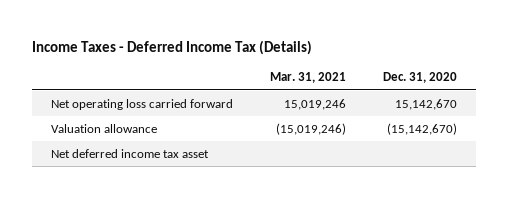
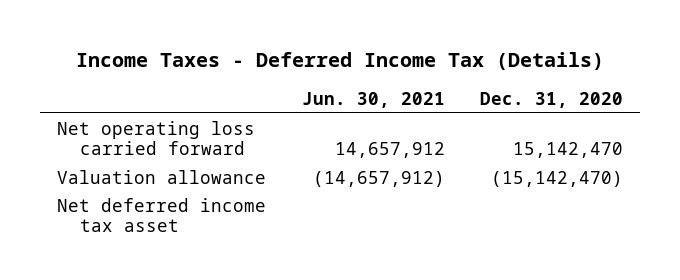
- | Mar. 31, 2021 | Dec. 31, 2020
+ | Jun. 30, 2021 | Dec. 31, 2020
- Net operating loss carried forward | 15,019,246 | 15,142,670
- Valuation allowance | (15,019,246) | (15,142,670)
+ Net operating loss carried forward | 14,657,912 | 15,142,470
+ Valuation allowance | (14,657,912) | (15,142,470)

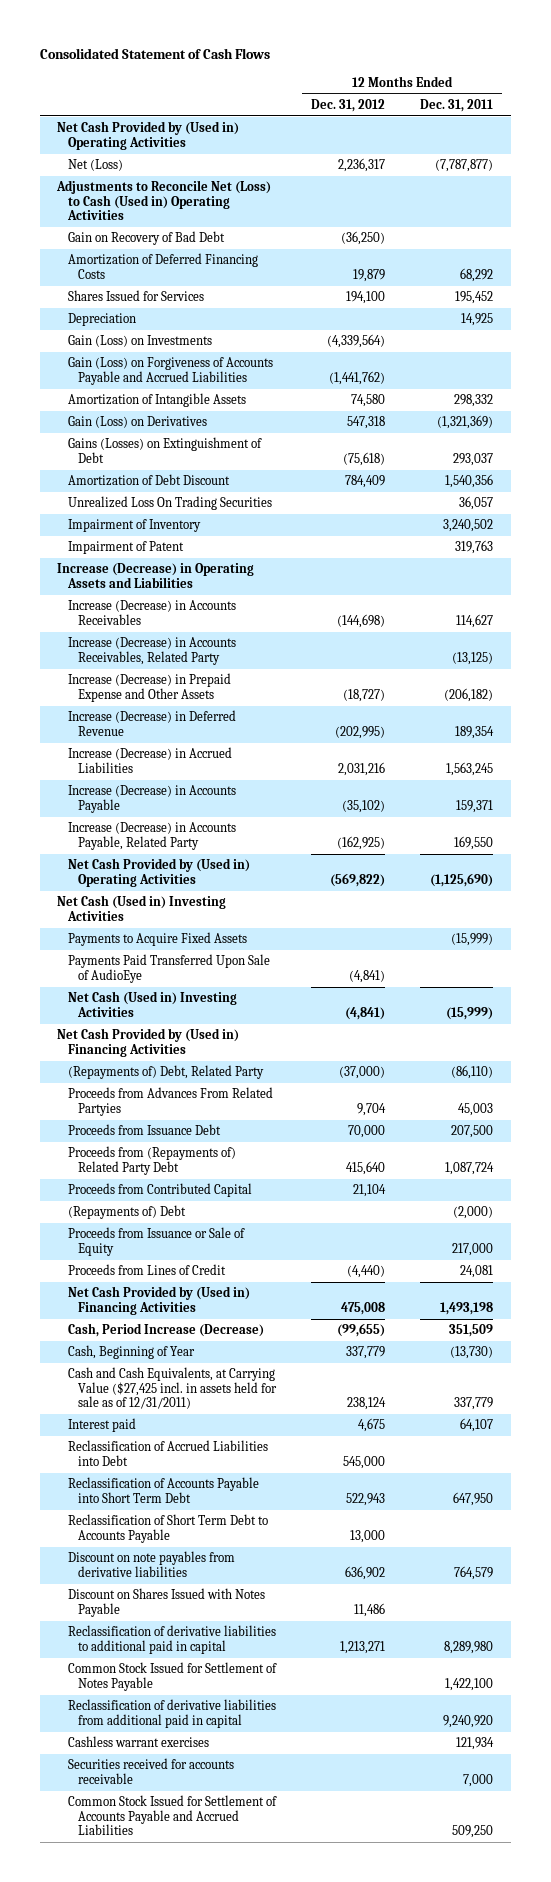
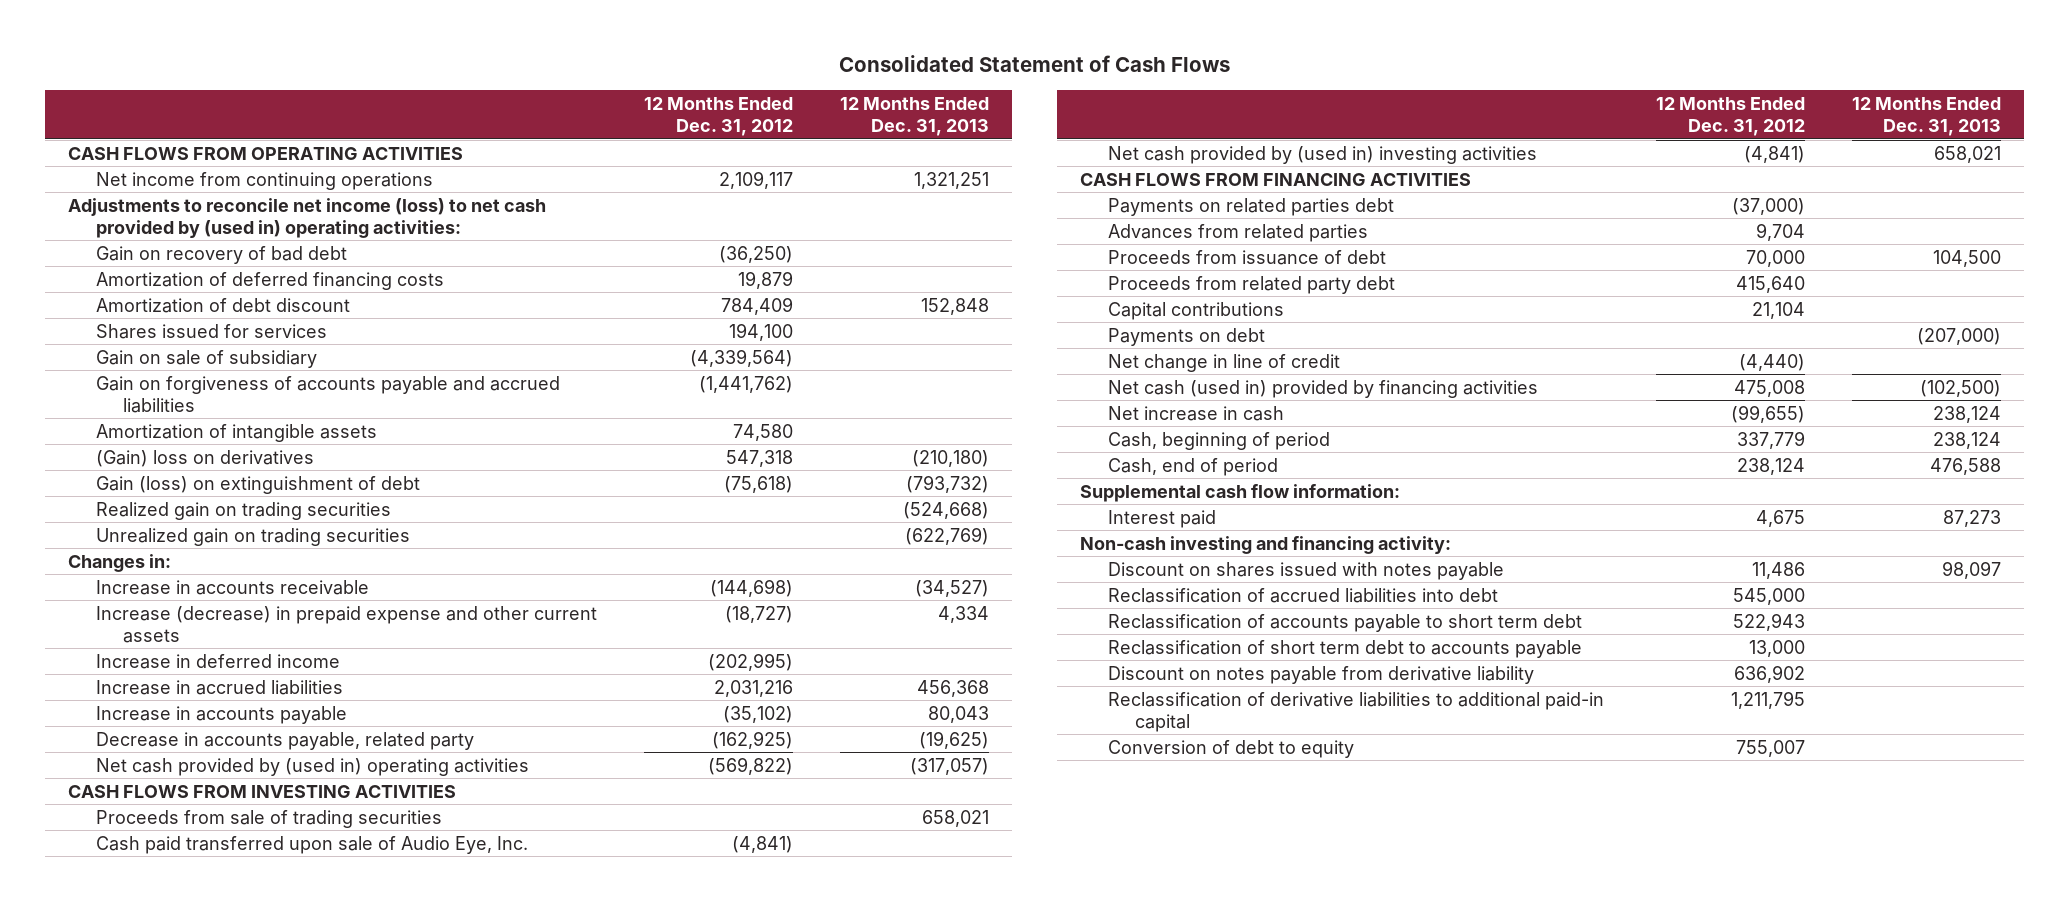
- | 12 Months Ended Dec. 31, 2012 | 12 Months Ended Dec. 31, 2011
+ | 12 Months Ended Dec. 31, 2012 | 12 Months Ended Dec. 31, 2013
- Net Cash Provided by (Used in) Operating Activities
- Net (Loss) | 2,236,317 | (7,787,877)
- Adjustments to Reconcile Net (Loss) to Cash (Used in) Operating Activities
- Gain on Recovery of Bad Debt | (36,250) |
- Amortization of Deferred Financing Costs | 19,879 | 68,292
- Shares Issued for Services | 194,100 | 195,452
- Depreciation | | 14,925
- Gain (Loss) on Investments | (4,339,564) |
- Gain (Loss) on Forgiveness of Accounts Payable and Accrued Liabilities | (1,441,762) |
- Amortization of Intangible Assets | 74,580 | 298,332
- Gain (Loss) on Derivatives | 547,318 | (1,321,369)
- Gains (Losses) on Extinguishment of Debt | (75,618) | 293,037
- Amortization of Debt Discount | 784,409 | 1,540,356
- Unrealized Loss On Trading Securities | | 36,057
- Impairment of Inventory | | 3,240,502
- Impairment of Patent | | 319,763
- Increase (Decrease) in Operating Assets and Liabilities
- Increase (Decrease) in Accounts Receivables | (144,698) | 114,627
- Increase (Decrease) in Accounts Receivables, Related Party | | (13,125)
- Increase (Decrease) in Prepaid Expense and Other Assets | (18,727) | (206,182)
- Increase (Decrease) in Deferred Revenue | (202,995) | 189,354
- Increase (Decrease) in Accrued Liabilities | 2,031,216 | 1,563,245
- Increase (Decrease) in Accounts Payable | (35,102) | 159,371
- Increase (Decrease) in Accounts Payable, Related Party | (162,925) | 169,550
- Net Cash Provided by (Used in) Operating Activities | (569,822) | (1,125,690)
- Net Cash (Used in) Investing Activities
- Payments to Acquire Fixed Assets | | (15,999)
- Payments Paid Transferred Upon Sale of AudioEye | (4,841) |
- Net Cash (Used in) Investing Activities | (4,841) | (15,999)
- Net Cash Provided by (Used in) Financing Activities
- (Repayments of) Debt, Related Party | (37,000) | (86,110)
- Proceeds from Advances From Related Partyies | 9,704 | 45,003
- Proceeds from Issuance Debt | 70,000 | 207,500
- Proceeds from (Repayments of) Related Party Debt | 415,640 | 1,087,724
- Proceeds from Contributed Capital | 21,104 |
- (Repayments of) Debt | | (2,000)
- Proceeds from Issuance or Sale of Equity | | 217,000
- Proceeds from Lines of Credit | (4,440) | 24,081
- Net Cash Provided by (Used in) Financing Activities | 475,008 | 1,493,198
- Cash, Period Increase (Decrease) | (99,655) | 351,509
- Cash, Beginning of Year | 337,779 | (13,730)
- Cash and Cash Equivalents, at Carrying Value ($27,425 incl. in assets held for sale as of 12/31/2011) | 238,124 | 337,779
+ CASH FLOWS FROM OPERATING ACTIVITIES
+ Net income from continuing operations | 2,109,117 | 1,321,251
+ Adjustments to reconcile net income (loss) to net cash provided by (used in) operating activities:
+ Gain on recovery of bad debt | (36,250) |
+ Amortization of deferred financing costs | 19,879 |
+ Amortization of debt discount | 784,409 | 152,848
+ Shares issued for services | 194,100 |
+ Gain on sale of subsidiary | (4,339,564) |
+ Gain on forgiveness of accounts payable and accrued liabilities | (1,441,762) |
+ Amortization of intangible assets | 74,580 |
+ (Gain) loss on derivatives | 547,318 | (210,180)
+ Gain (loss) on extinguishment of debt | (75,618) | (793,732)
+ Realized gain on trading securities | | (524,668)
+ Unrealized gain on trading securities | | (622,769)
+ Changes in:
+ Increase in accounts receivable | (144,698) | (34,527)
+ Increase (decrease) in prepaid expense and other current assets | (18,727) | 4,334
+ Increase in deferred income | (202,995) |
+ Increase in accrued liabilities | 2,031,216 | 456,368
+ Increase in accounts payable | (35,102) | 80,043
+ Decrease in accounts payable, related party | (162,925) | (19,625)
+ Net cash provided by (used in) operating activities | (569,822) | (317,057)
+ CASH FLOWS FROM INVESTING ACTIVITIES
+ Proceeds from sale of trading securities | | 658,021
+ Cash paid transferred upon sale of Audio Eye, Inc. | (4,841) |
+ Net cash provided by (used in) investing activities | (4,841) | 658,021
+ CASH FLOWS FROM FINANCING ACTIVITIES
+ Payments on related parties debt | (37,000) |
+ Advances from related parties | 9,704 |
+ Proceeds from issuance of debt | 70,000 | 104,500
+ Proceeds from related party debt | 415,640 |
+ Capital contributions | 21,104 |
+ Payments on debt | | (207,000)
+ Net change in line of credit | (4,440) |
+ Net cash (used in) provided by financing activities | 475,008 | (102,500)
+ Net increase in cash | (99,655) | 238,124
+ Cash, beginning of period | 337,779 | 238,124
+ Cash, end of period | 238,124 | 476,588
+ Supplemental cash flow information:
- Reclassification of Accrued Liabilities into Debt | 545,000 |
- Reclassification of Accounts Payable into Short Term Debt | 522,943 | 647,950
- Reclassification of Short Term Debt to Accounts Payable | 13,000 |
- Discount on note payables from derivative liabilities | 636,902 | 764,579
- Discount on Shares Issued with Notes Payable | 11,486 |
- Reclassification of derivative liabilities to additional paid in capital | 1,213,271 | 8,289,980
- Common Stock Issued for Settlement of Notes Payable | | 1,422,100
- Reclassification of derivative liabilities from additional paid in capital | | 9,240,920
- Cashless warrant exercises | | 121,934
- Securities received for accounts receivable | | 7,000
- Common Stock Issued for Settlement of Accounts Payable and Accrued Liabilities | | 509,250
+ Non-cash investing and financing activity:
+ Discount on shares issued with notes payable | 11,486 | 98,097
+ Reclassification of accrued liabilities into debt | 545,000 |
+ Reclassification of accounts payable to short term debt | 522,943 |
+ Reclassification of short term debt to accounts payable | 13,000 |
+ Discount on notes payable from derivative liability | 636,902 |
+ Reclassification of derivative liabilities to additional paid-in capital | 1,211,795 |
+ Conversion of debt to equity | 755,007 |

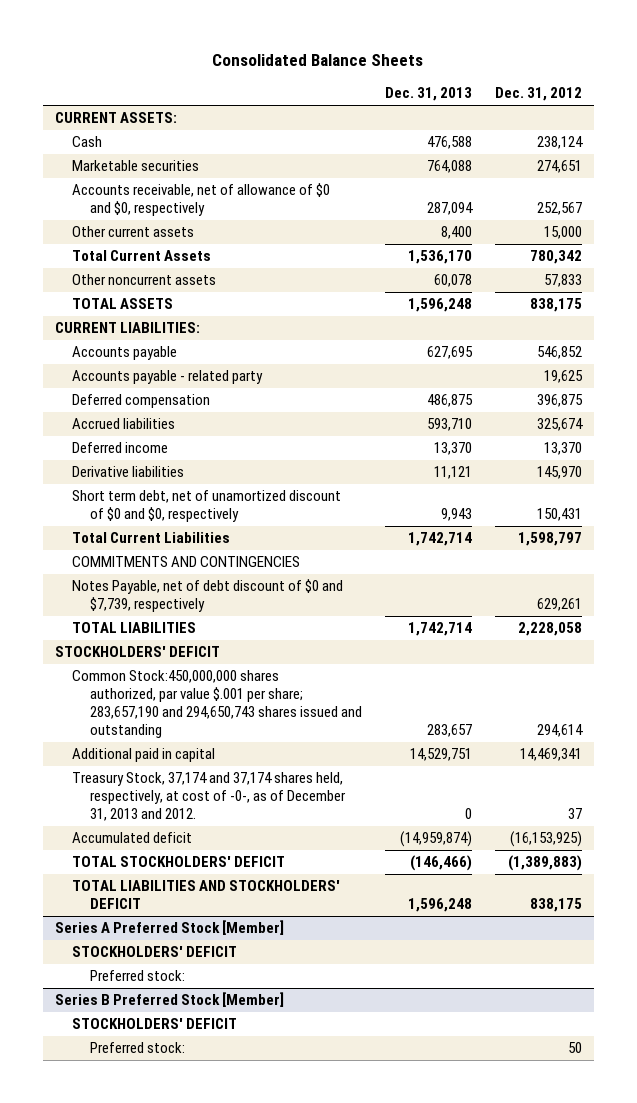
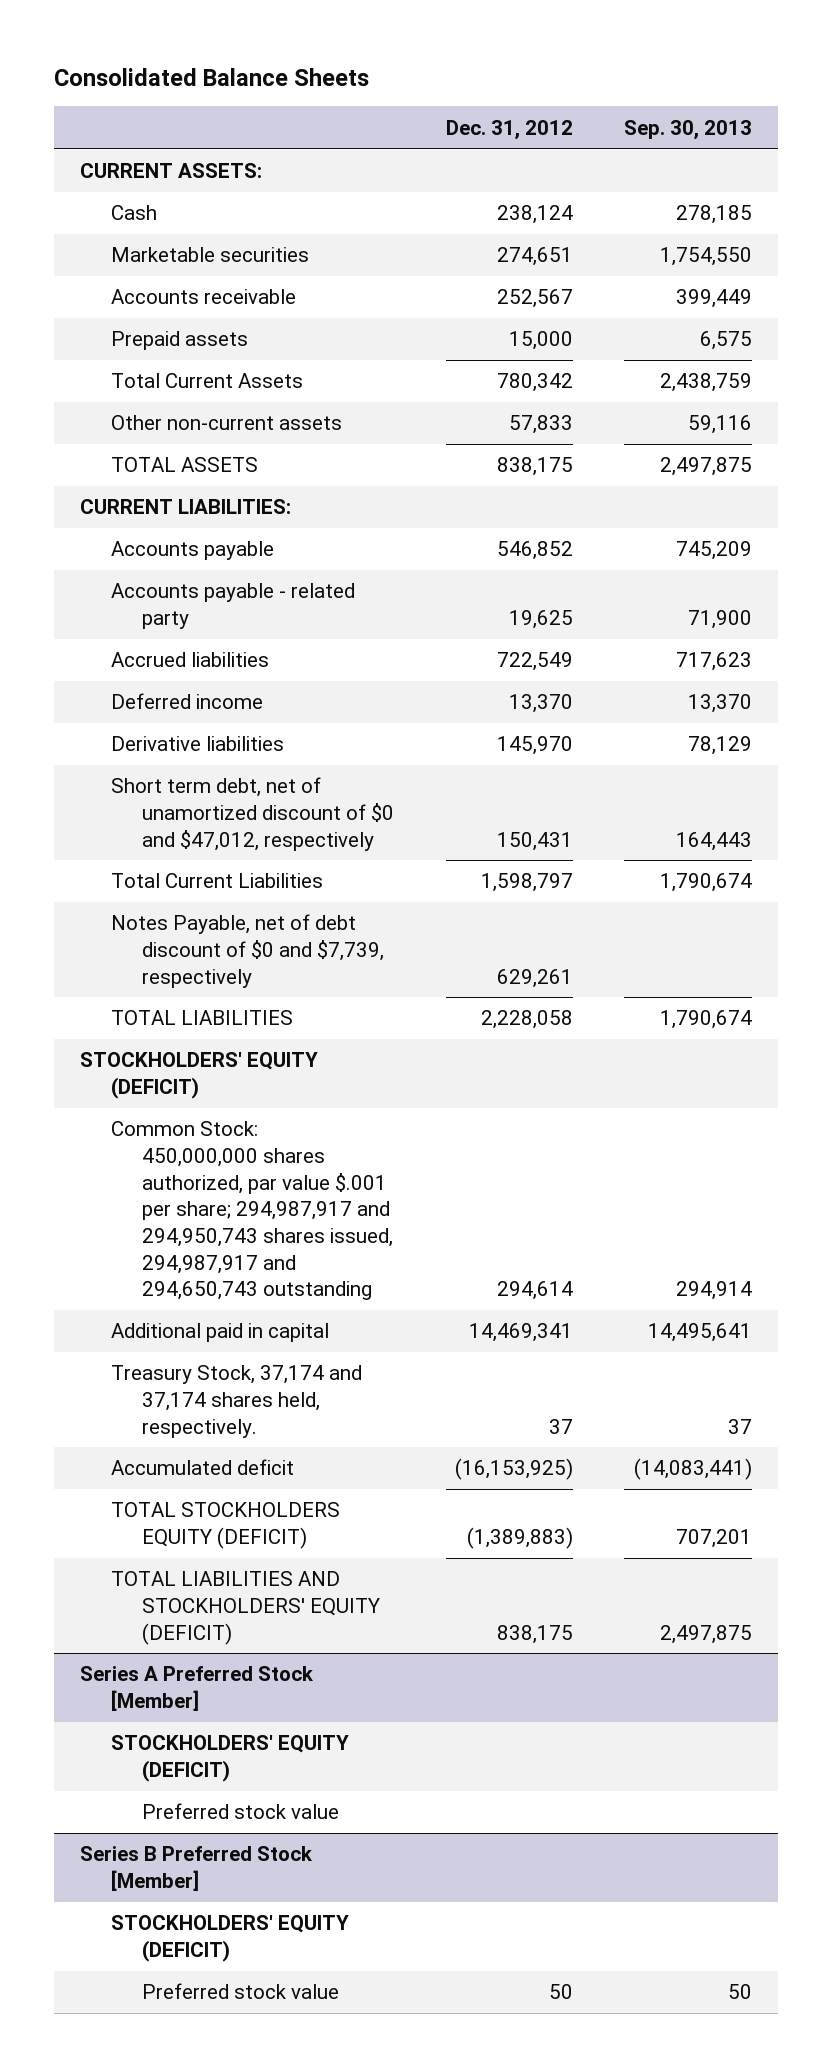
- | Dec. 31, 2013 | Dec. 31, 2012
+ | Dec. 31, 2012 | Sep. 30, 2013
- Accounts receivable, net of allowance of $0 and $0, respectively | 287,094 | 252,567
- Other current assets | 8,400 | 15,000
+ Accounts receivable | 252,567 | 399,449
+ Prepaid assets | 15,000 | 6,575
- Other noncurrent assets | 60,078 | 57,833
+ Other non-current assets | 57,833 | 59,116
- Deferred compensation | 486,875 | 396,875
- Accrued liabilities | 593,710 | 325,674
+ Accrued liabilities | 722,549 | 717,623
- Short term debt, net of unamortized discount of $0 and $0, respectively | 9,943 | 150,431
+ Short term debt, net of unamortized discount of $0 and $47,012, respectively | 150,431 | 164,443
- COMMITMENTS AND CONTINGENCIES
- STOCKHOLDERS' DEFICIT
- Common Stock:450,000,000 shares authorized, par value $.001 per share; 283,657,190 and 294,650,743 shares issued and outstanding | 283,657 | 294,614
+ STOCKHOLDERS' EQUITY (DEFICIT)
+ Common Stock: 450,000,000 shares authorized, par value $.001 per share; 294,987,917 and 294,950,743 shares issued, 294,987,917 and 294,650,743 outstanding | 294,614 | 294,914
- Treasury Stock, 37,174 and 37,174 shares held, respectively, at cost of -0-, as of December 31, 2013 and 2012. | 0 | 37
+ Treasury Stock, 37,174 and 37,174 shares held, respectively. | 37 | 37
- TOTAL STOCKHOLDERS' DEFICIT | (146,466) | (1,389,883)
- TOTAL LIABILITIES AND STOCKHOLDERS' DEFICIT | 1,596,248 | 838,175
+ TOTAL STOCKHOLDERS EQUITY (DEFICIT) | (1,389,883) | 707,201
+ TOTAL LIABILITIES AND STOCKHOLDERS' EQUITY (DEFICIT) | 838,175 | 2,497,875
@ Series A Preferred Stock [Member]
- STOCKHOLDERS' DEFICIT
- Preferred stock:
+ STOCKHOLDERS' EQUITY (DEFICIT)
+ Preferred stock value
@ Series B Preferred Stock [Member]
- STOCKHOLDERS' DEFICIT
- Preferred stock: | | 50
+ STOCKHOLDERS' EQUITY (DEFICIT)
+ Preferred stock value | 50 | 50

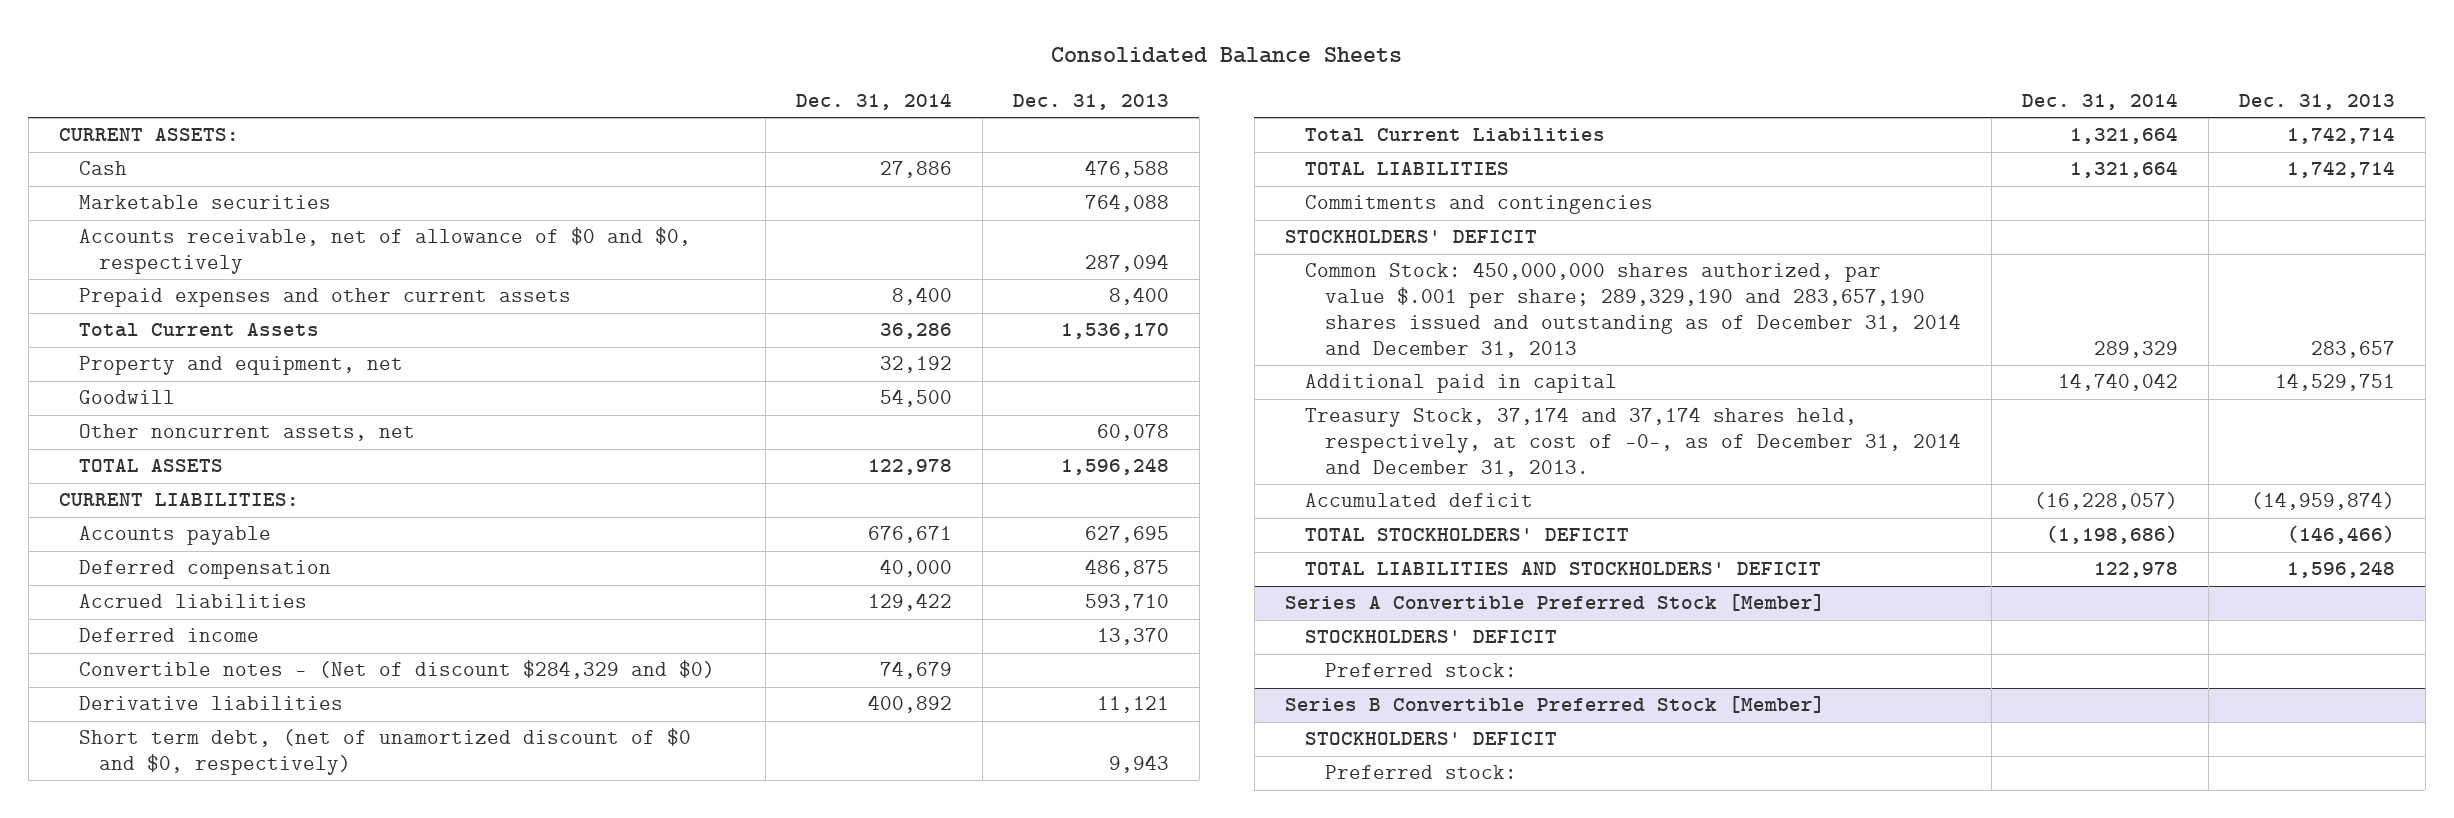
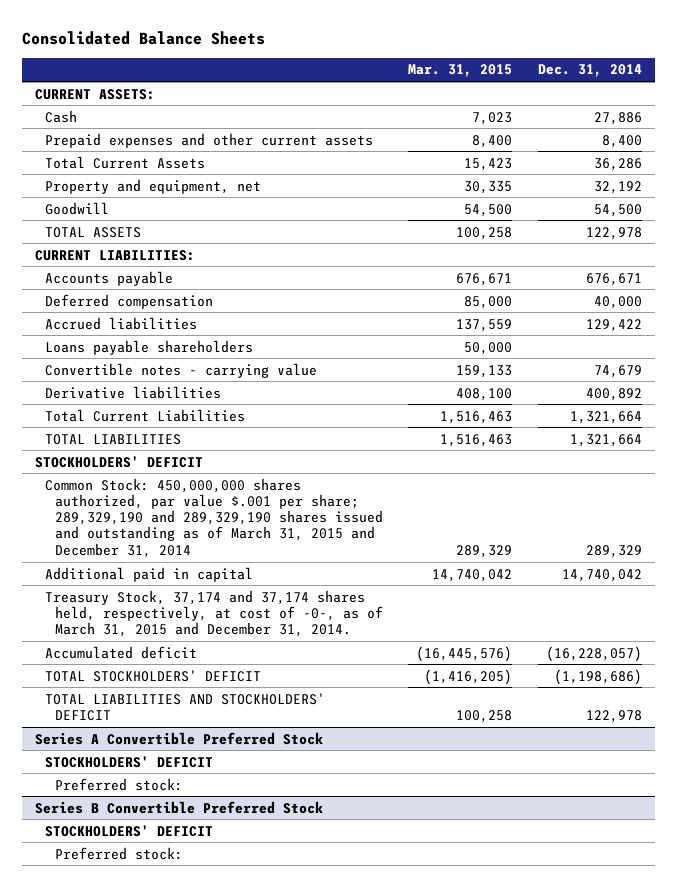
- | Dec. 31, 2014 | Dec. 31, 2013
+ | Mar. 31, 2015 | Dec. 31, 2014
- Marketable securities | | 764,088
- Accounts receivable, net of allowance of $0 and $0, respectively | | 287,094
- Other noncurrent assets, net | | 60,078
- Deferred income | | 13,370
- Convertible notes - (Net of discount $284,329 and $0) | 74,679 |
+ Loans payable shareholders | 50,000 |
+ Convertible notes - carrying value | 159,133 | 74,679
- Short term debt, (net of unamortized discount of $0 and $0, respectively) | | 9,943
- Commitments and contingencies
- Common Stock: 450,000,000 shares authorized, par value $.001 per share; 289,329,190 and 283,657,190 shares issued and outstanding as of December 31, 2014 and December 31, 2013 | 289,329 | 283,657
+ Common Stock: 450,000,000 shares authorized, par value $.001 per share; 289,329,190 and 289,329,190 shares issued and outstanding as of March 31, 2015 and December 31, 2014 | 289,329 | 289,329
- Treasury Stock, 37,174 and 37,174 shares held, respectively, at cost of -0-, as of December 31, 2014 and December 31, 2013.
+ Treasury Stock, 37,174 and 37,174 shares held, respectively, at cost of -0-, as of March 31, 2015 and December 31, 2014.
- Series A Convertible Preferred Stock [Member]
+ Series A Convertible Preferred Stock
- Series B Convertible Preferred Stock [Member]
+ Series B Convertible Preferred Stock

